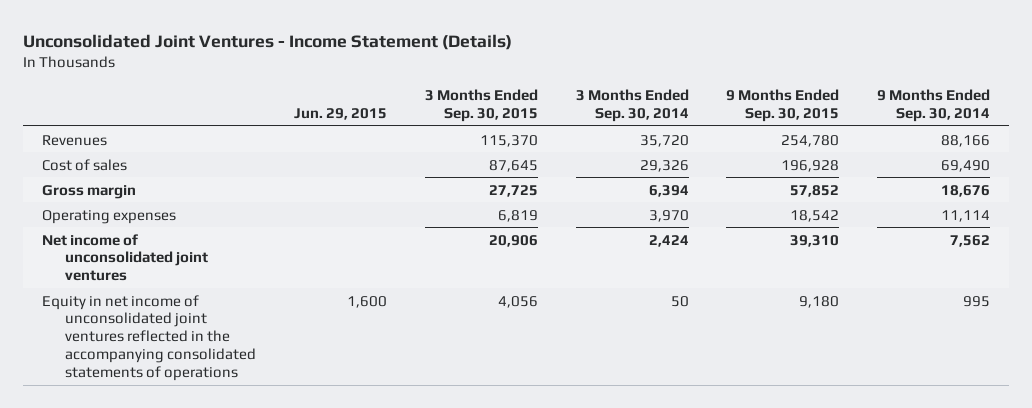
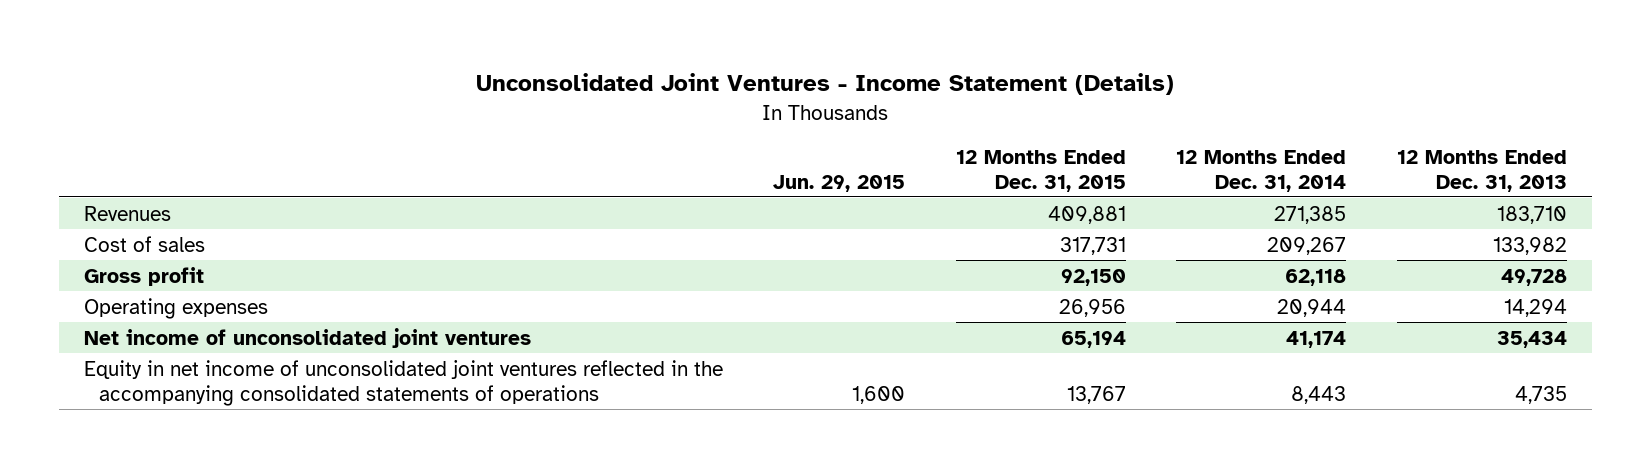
- | Jun. 29, 2015 | 3 Months Ended Sep. 30, 2015 | 3 Months Ended Sep. 30, 2014 | 9 Months Ended Sep. 30, 2015 | 9 Months Ended Sep. 30, 2014
+ | Jun. 29, 2015 | 12 Months Ended Dec. 31, 2015 | 12 Months Ended Dec. 31, 2014 | 12 Months Ended Dec. 31, 2013
- Gross margin | | 27,725 | 6,394 | 57,852 | 18,676
+ Gross profit | | 92,150 | 62,118 | 49,728

